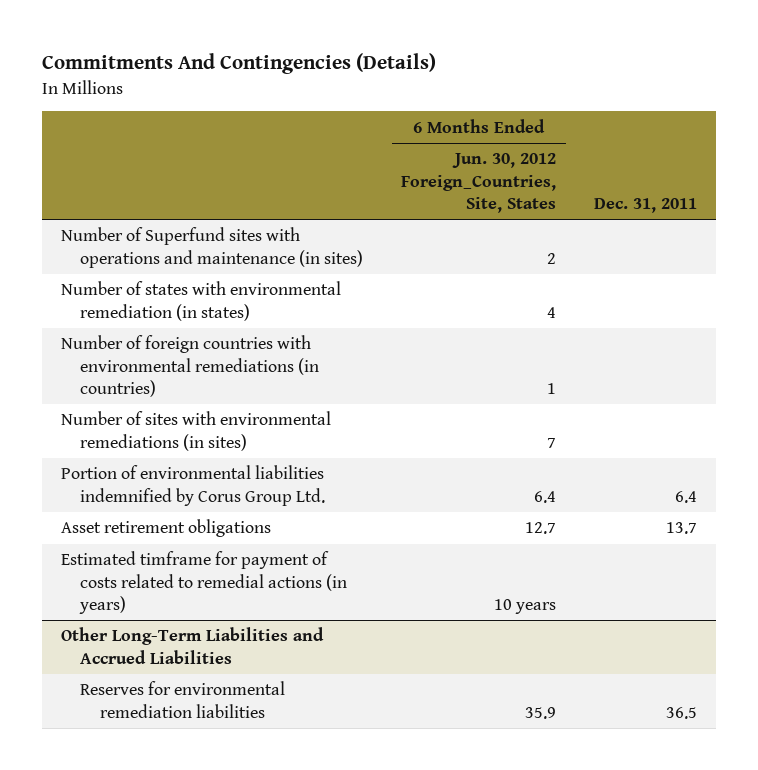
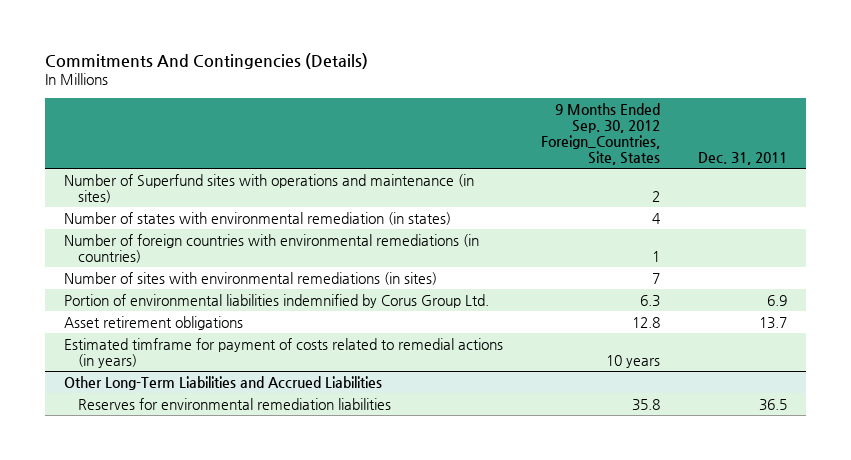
- | 6 Months Ended Jun. 30, 2012 Foreign_Countries, Site, States | Dec. 31, 2011
+ | 9 Months Ended Sep. 30, 2012 Foreign_Countries, Site, States | Dec. 31, 2011
- Portion of environmental liabilities indemnified by Corus Group Ltd. | 6.4 | 6.4
+ Portion of environmental liabilities indemnified by Corus Group Ltd. | 6.3 | 6.9

